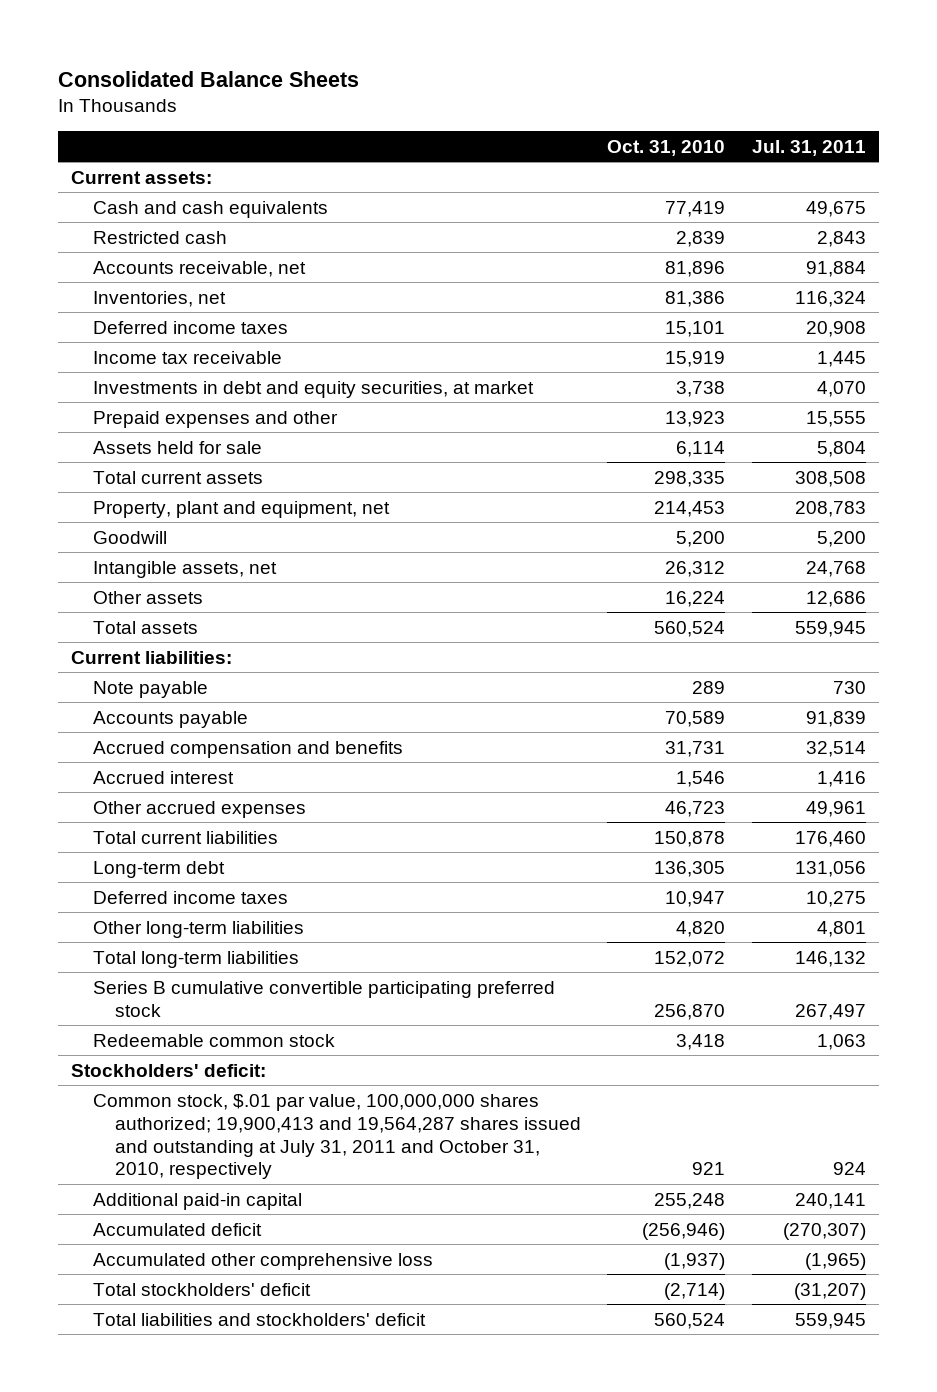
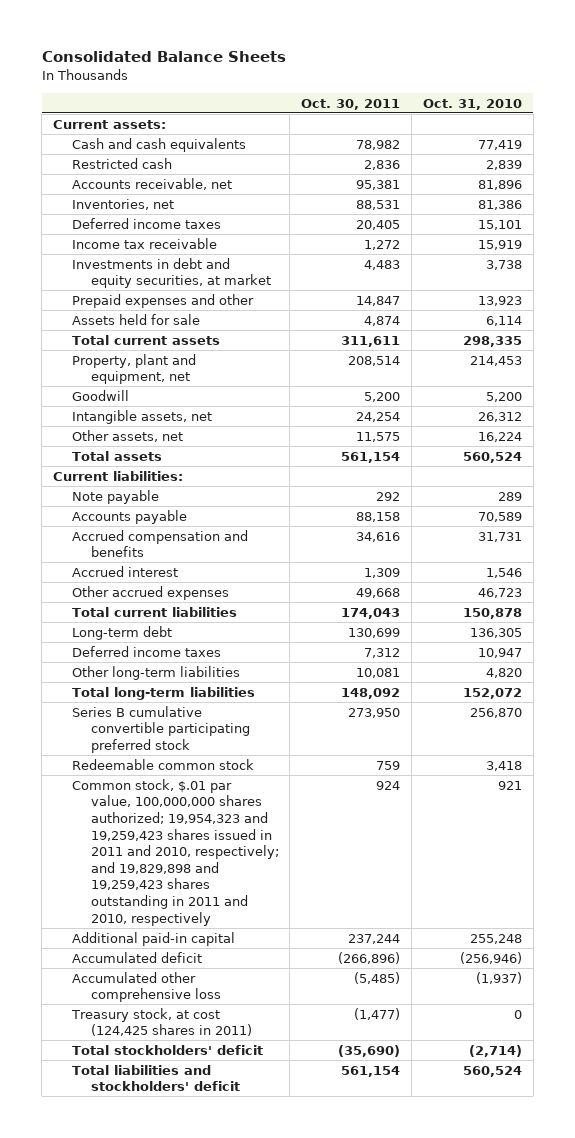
- | Oct. 31, 2010 | Jul. 31, 2011
+ | Oct. 30, 2011 | Oct. 31, 2010
- Other assets | 16,224 | 12,686
+ Other assets, net | 11,575 | 16,224
- Stockholders' deficit:
- Common stock, $.01 par value, 100,000,000 shares authorized; 19,900,413 and 19,564,287 shares issued and outstanding at July 31, 2011 and October 31, 2010, respectively | 921 | 924
+ Common stock, $.01 par value, 100,000,000 shares authorized; 19,954,323 and 19,259,423 shares issued in 2011 and 2010, respectively; and 19,829,898 and 19,259,423 shares outstanding in 2011 and 2010, respectively | 924 | 921
+ Treasury stock, at cost (124,425 shares in 2011) | (1,477) | 0

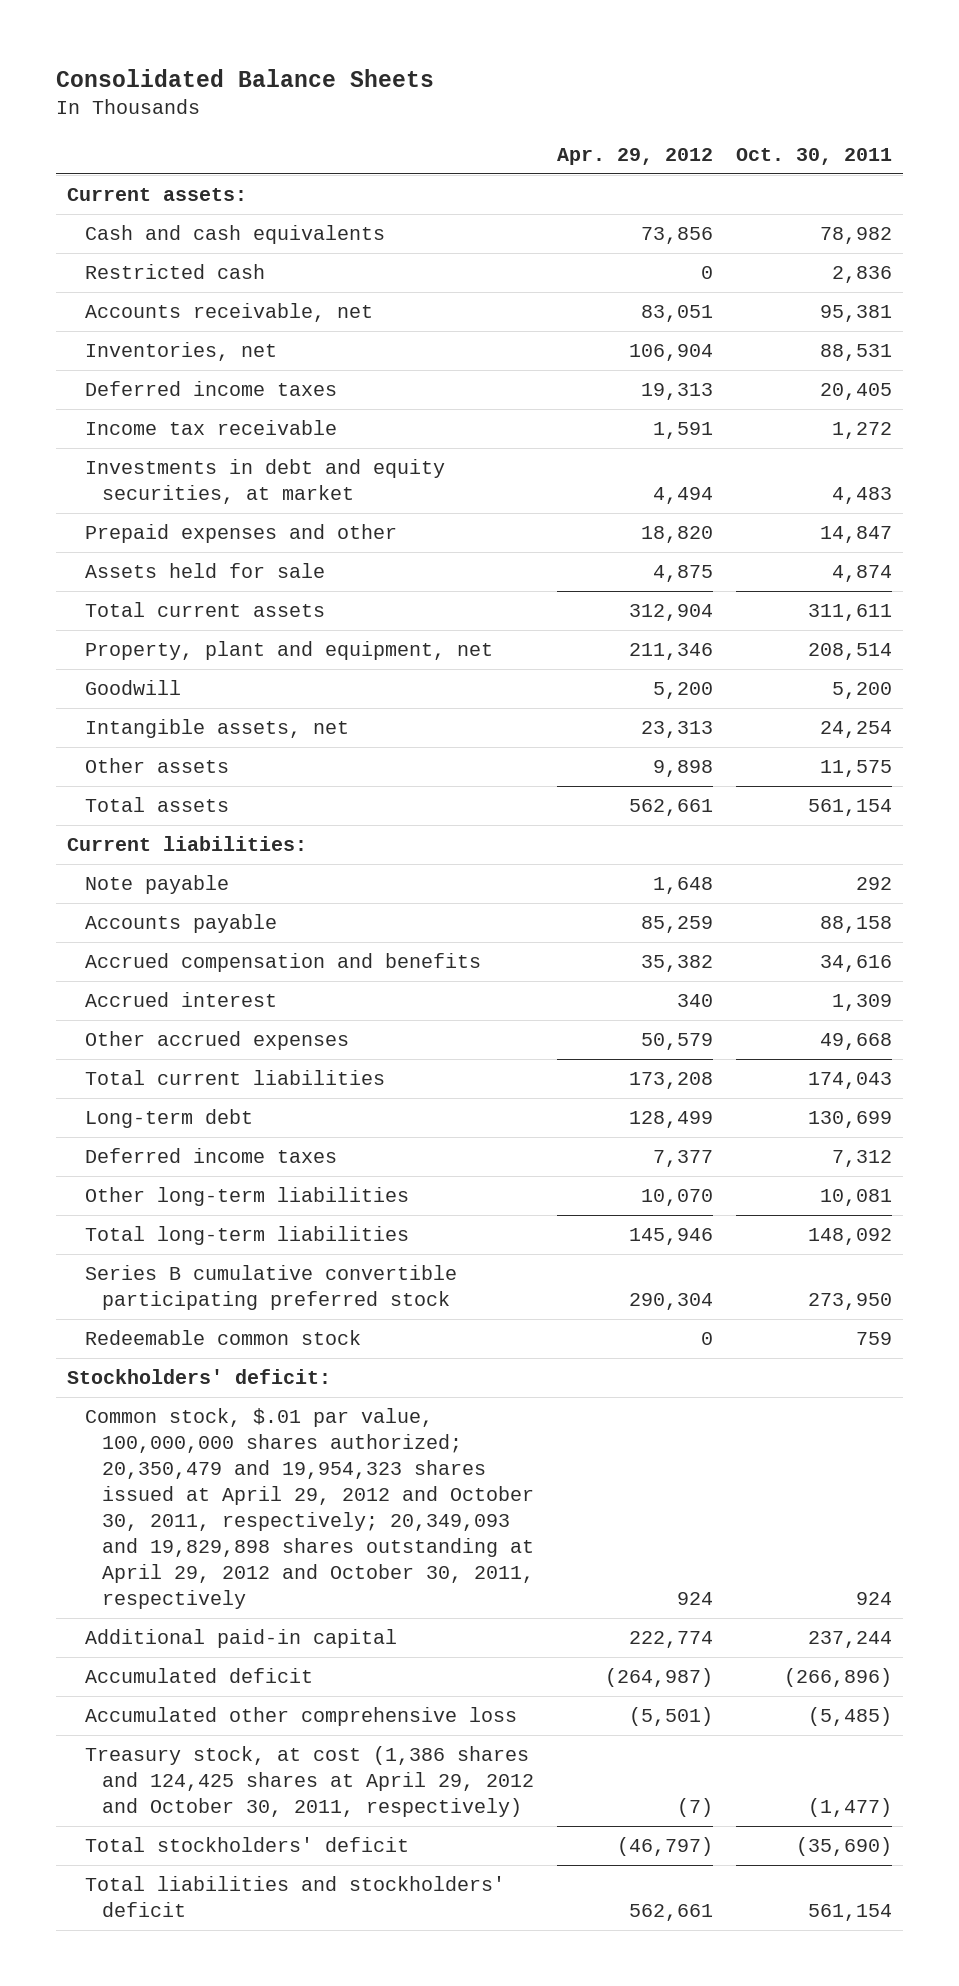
- | Oct. 30, 2011 | Oct. 31, 2010
+ | Apr. 29, 2012 | Oct. 30, 2011
- Other assets, net | 11,575 | 16,224
+ Other assets | 9,898 | 11,575
- Common stock, $.01 par value, 100,000,000 shares authorized; 19,954,323 and 19,259,423 shares issued in 2011 and 2010, respectively; and 19,829,898 and 19,259,423 shares outstanding in 2011 and 2010, respectively | 924 | 921
+ Stockholders' deficit:
+ Common stock, $.01 par value, 100,000,000 shares authorized; 20,350,479 and 19,954,323 shares issued at April 29, 2012 and October 30, 2011, respectively; 20,349,093 and 19,829,898 shares outstanding at April 29, 2012 and October 30, 2011, respectively | 924 | 924
- Treasury stock, at cost (124,425 shares in 2011) | (1,477) | 0
+ Treasury stock, at cost (1,386 shares and 124,425 shares at April 29, 2012 and October 30, 2011, respectively) | (7) | (1,477)

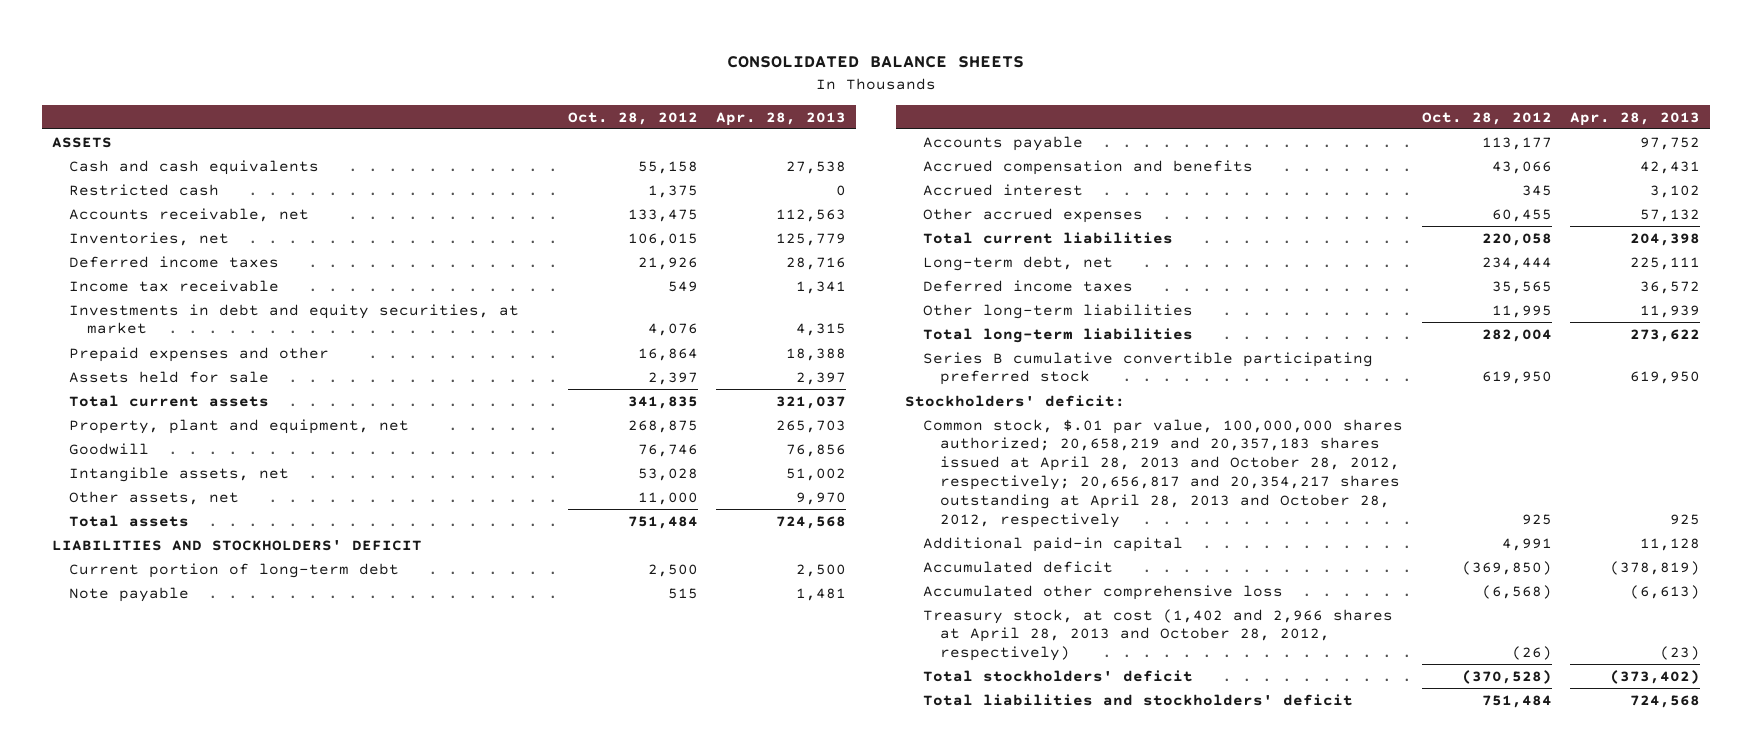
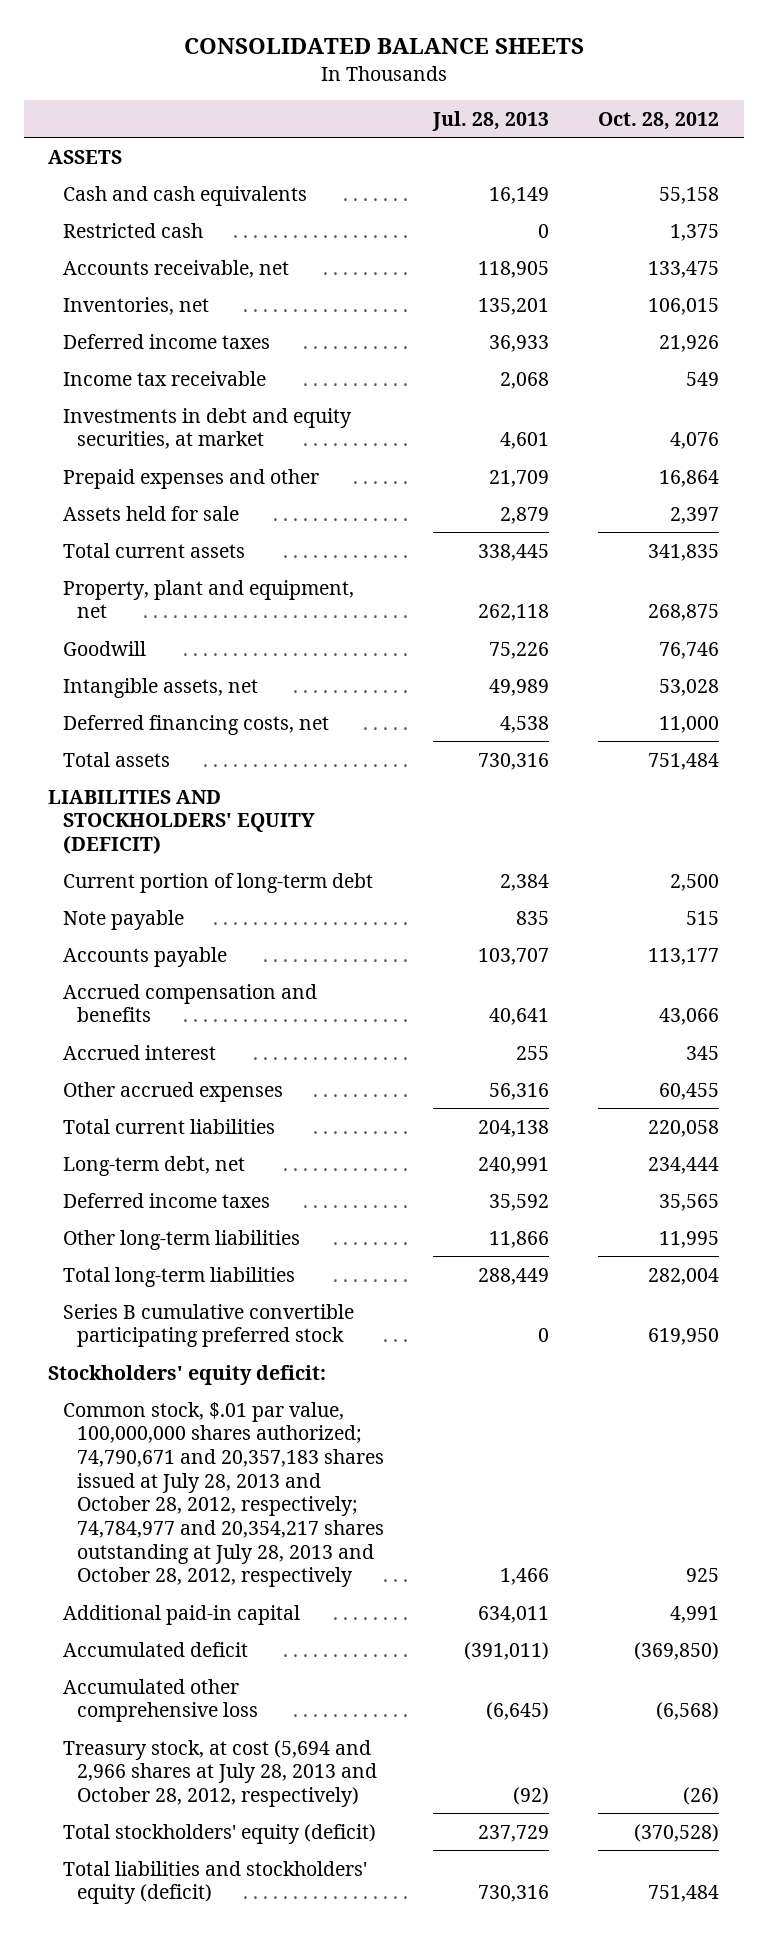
- | Oct. 28, 2012 | Apr. 28, 2013
+ | Jul. 28, 2013 | Oct. 28, 2012
- Other assets, net | 11,000 | 9,970
+ Deferred financing costs, net | 4,538 | 11,000
- LIABILITIES AND STOCKHOLDERS' DEFICIT
+ LIABILITIES AND STOCKHOLDERS' EQUITY (DEFICIT)
- Stockholders' deficit:
- Common stock, $.01 par value, 100,000,000 shares authorized; 20,658,219 and 20,357,183 shares issued at April 28, 2013 and October 28, 2012, respectively; 20,656,817 and 20,354,217 shares outstanding at April 28, 2013 and October 28, 2012, respectively | 925 | 925
+ Stockholders' equity deficit:
+ Common stock, $.01 par value, 100,000,000 shares authorized; 74,790,671 and 20,357,183 shares issued at July 28, 2013 and October 28, 2012, respectively; 74,784,977 and 20,354,217 shares outstanding at July 28, 2013 and October 28, 2012, respectively | 1,466 | 925
- Treasury stock, at cost (1,402 and 2,966 shares at April 28, 2013 and October 28, 2012, respectively) | (26) | (23)
- Total stockholders' deficit | (370,528) | (373,402)
- Total liabilities and stockholders' deficit | 751,484 | 724,568
+ Treasury stock, at cost (5,694 and 2,966 shares at July 28, 2013 and October 28, 2012, respectively) | (92) | (26)
+ Total stockholders' equity (deficit) | 237,729 | (370,528)
+ Total liabilities and stockholders' equity (deficit) | 730,316 | 751,484

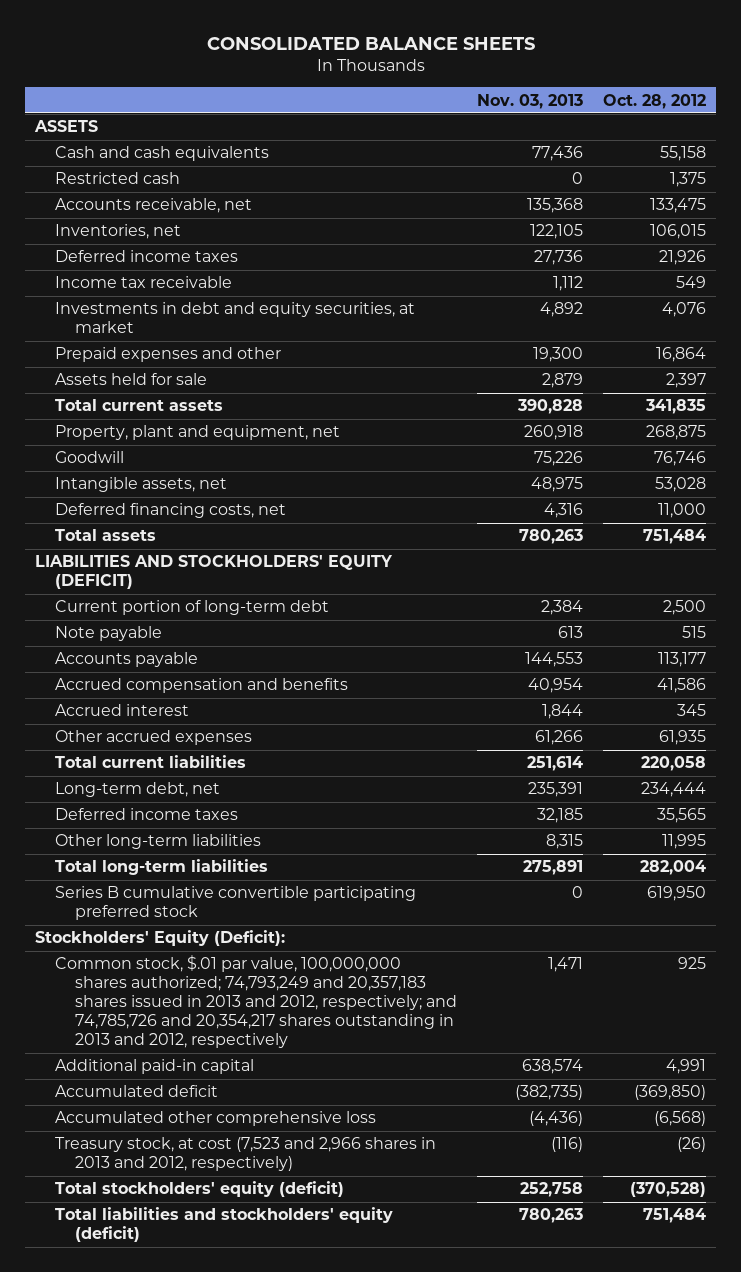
- | Jul. 28, 2013 | Oct. 28, 2012
+ | Nov. 03, 2013 | Oct. 28, 2012
- Accrued compensation and benefits | 40,641 | 43,066
+ Accrued compensation and benefits | 40,954 | 41,586
- Other accrued expenses | 56,316 | 60,455
+ Other accrued expenses | 61,266 | 61,935
- Stockholders' equity deficit:
- Common stock, $.01 par value, 100,000,000 shares authorized; 74,790,671 and 20,357,183 shares issued at July 28, 2013 and October 28, 2012, respectively; 74,784,977 and 20,354,217 shares outstanding at July 28, 2013 and October 28, 2012, respectively | 1,466 | 925
+ Stockholders' Equity (Deficit):
+ Common stock, $.01 par value, 100,000,000 shares authorized; 74,793,249 and 20,357,183 shares issued in 2013 and 2012, respectively; and 74,785,726 and 20,354,217 shares outstanding in 2013 and 2012, respectively | 1,471 | 925
- Treasury stock, at cost (5,694 and 2,966 shares at July 28, 2013 and October 28, 2012, respectively) | (92) | (26)
+ Treasury stock, at cost (7,523 and 2,966 shares in 2013 and 2012, respectively) | (116) | (26)

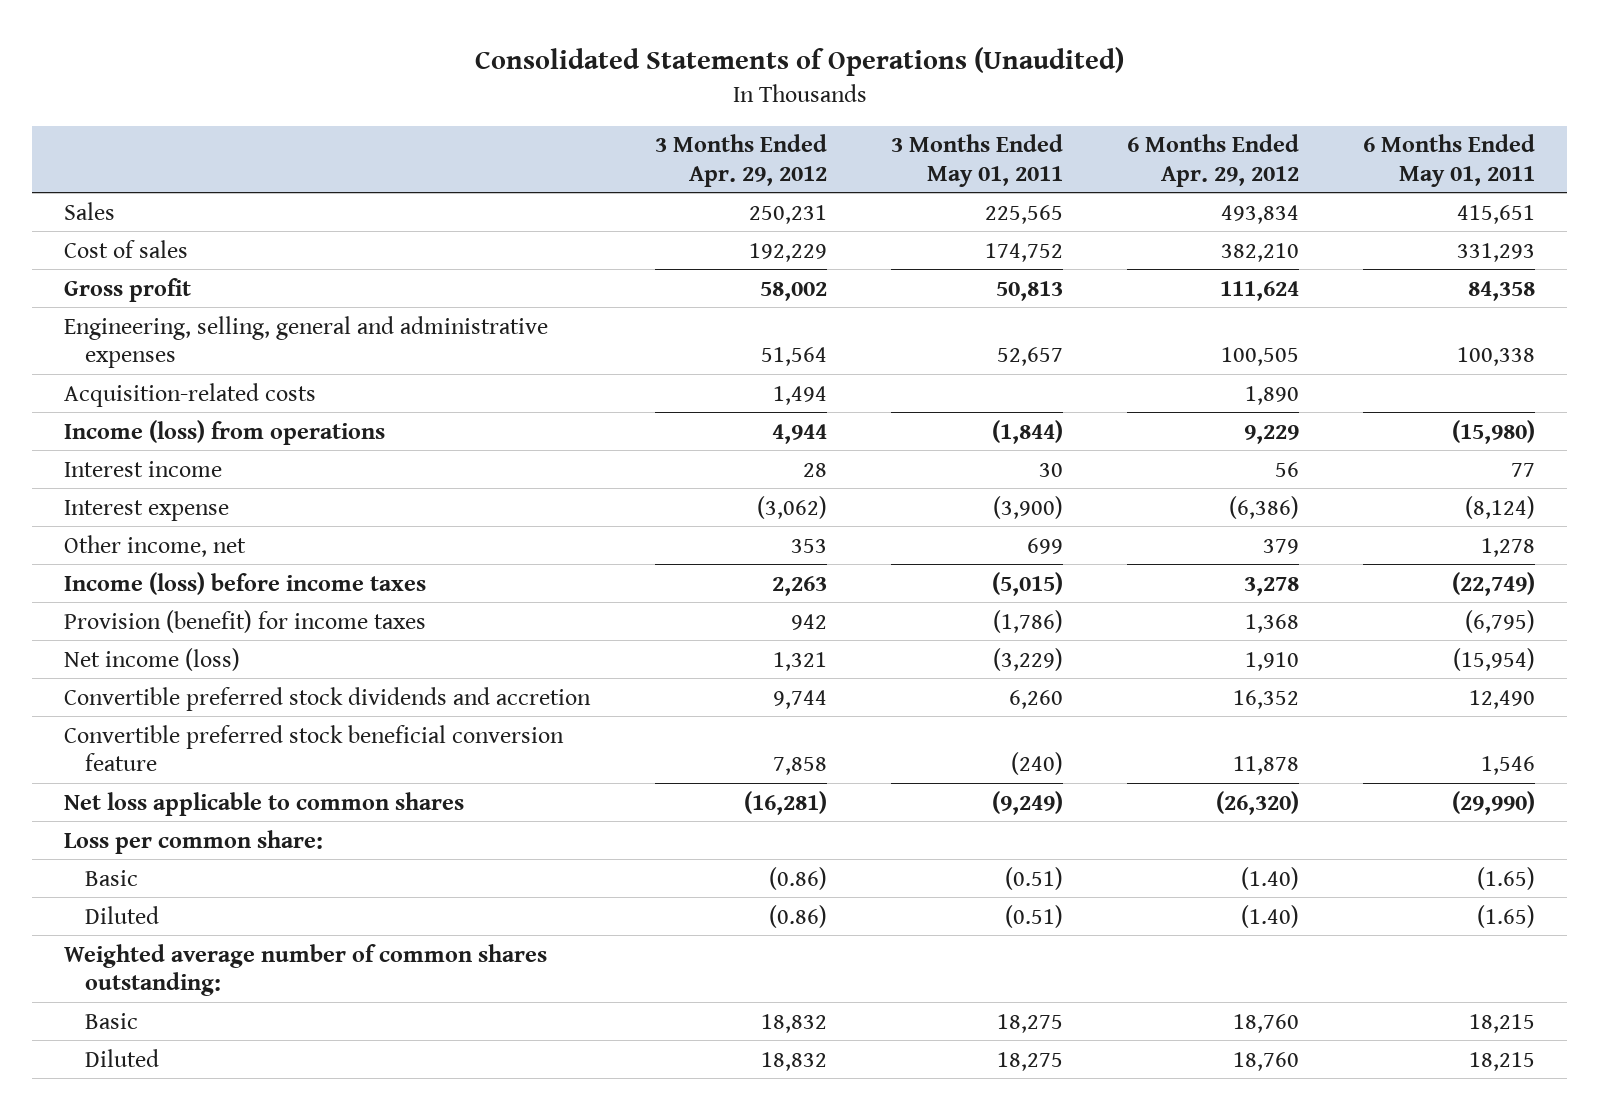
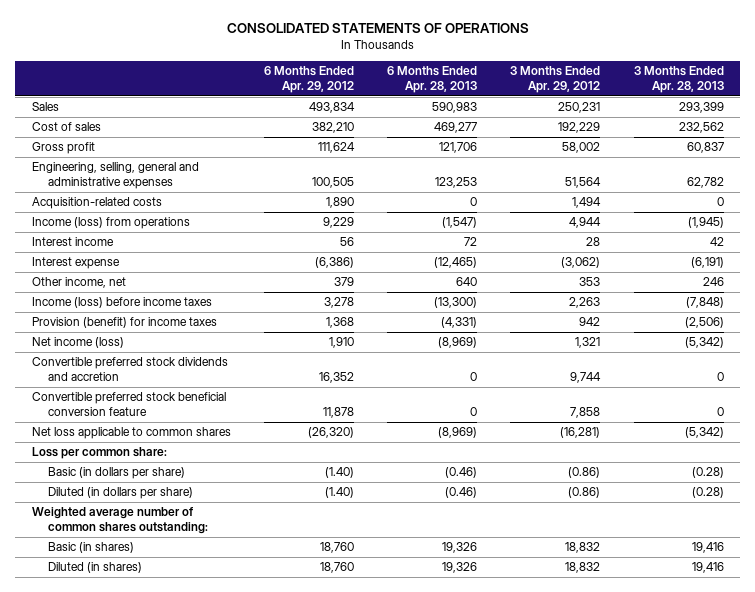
- Consolidated Statements of Operations (Unaudited)
+ CONSOLIDATED STATEMENTS OF OPERATIONS
- | 3 Months Ended Apr. 29, 2012 | 3 Months Ended May 01, 2011 | 6 Months Ended Apr. 29, 2012 | 6 Months Ended May 01, 2011
+ | 6 Months Ended Apr. 29, 2012 | 6 Months Ended Apr. 28, 2013 | 3 Months Ended Apr. 29, 2012 | 3 Months Ended Apr. 28, 2013
- Basic | (0.86) | (0.51) | (1.40) | (1.65)
- Diluted | (0.86) | (0.51) | (1.40) | (1.65)
+ Basic (in dollars per share) | (1.40) | (0.46) | (0.86) | (0.28)
+ Diluted (in dollars per share) | (1.40) | (0.46) | (0.86) | (0.28)
- Basic | 18,832 | 18,275 | 18,760 | 18,215
- Diluted | 18,832 | 18,275 | 18,760 | 18,215
+ Basic (in shares) | 18,760 | 19,326 | 18,832 | 19,416
+ Diluted (in shares) | 18,760 | 19,326 | 18,832 | 19,416

